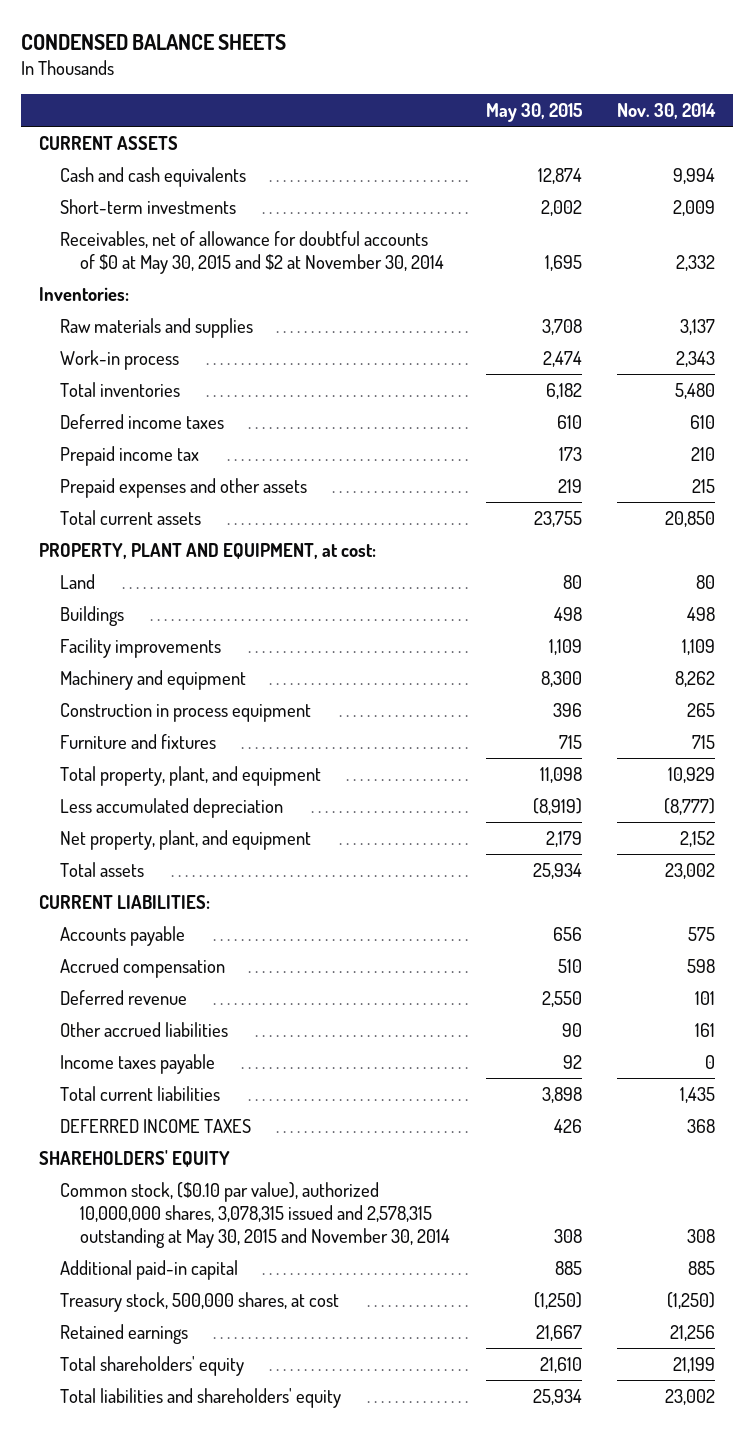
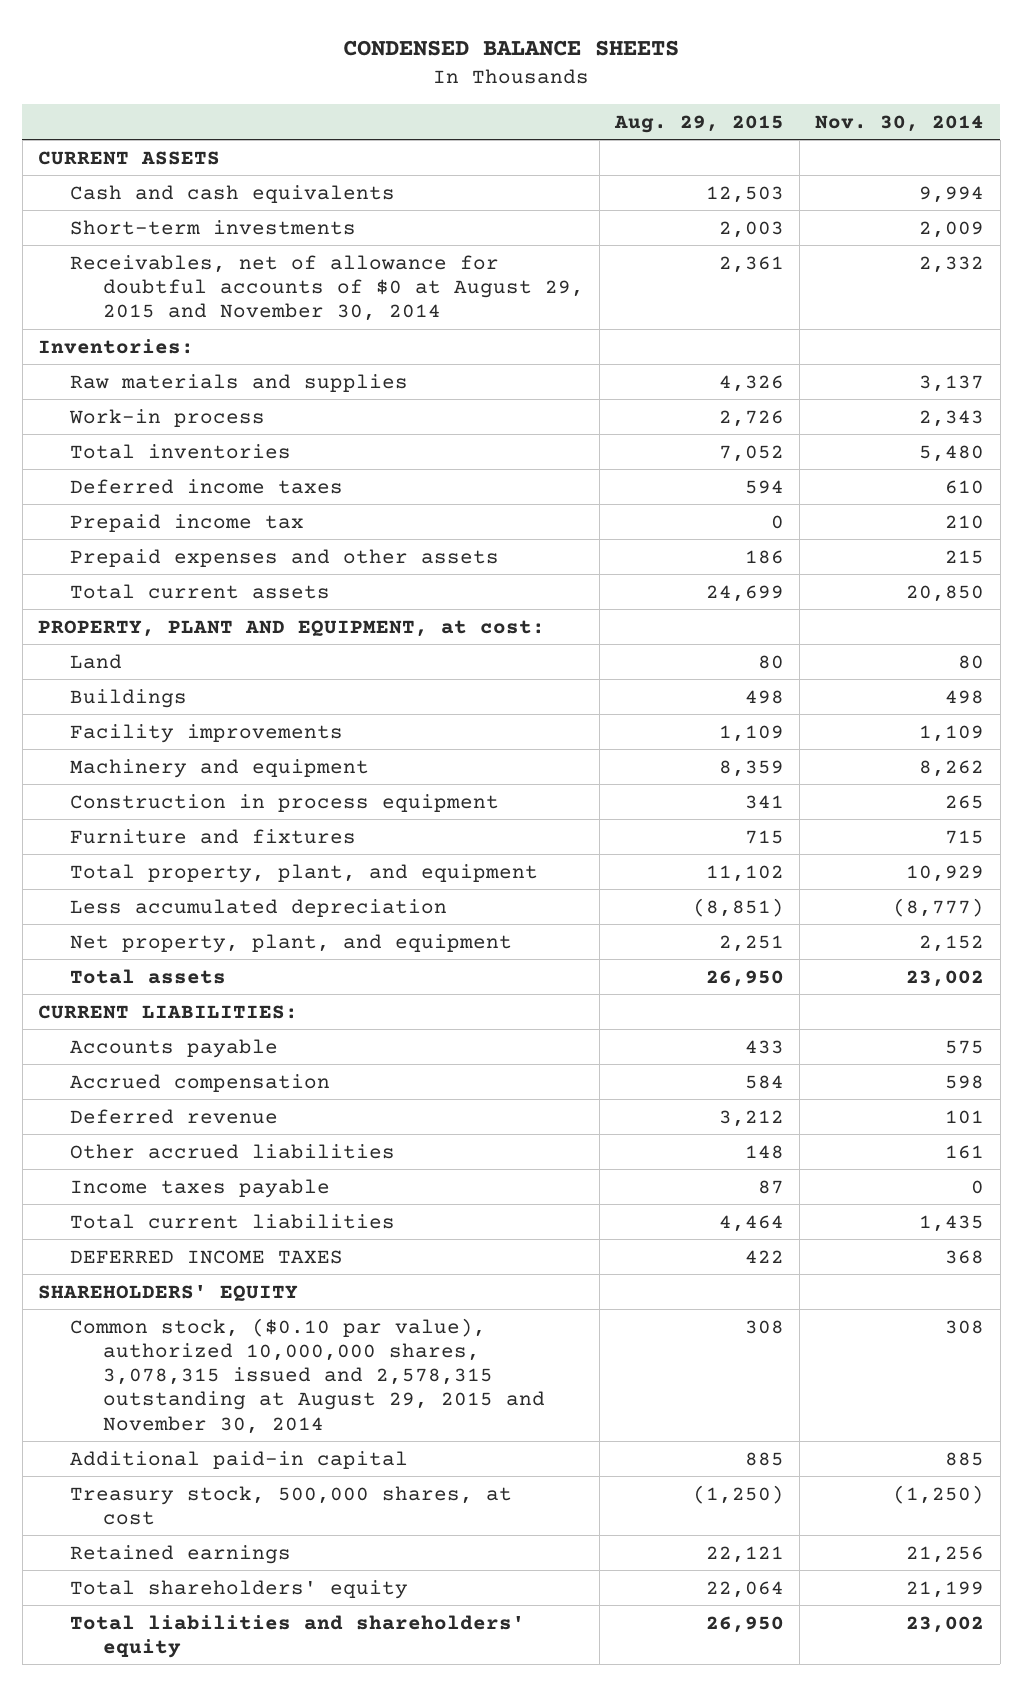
- | May 30, 2015 | Nov. 30, 2014
+ | Aug. 29, 2015 | Nov. 30, 2014
- Receivables, net of allowance for doubtful accounts of $0 at May 30, 2015 and $2 at November 30, 2014 | 1,695 | 2,332
+ Receivables, net of allowance for doubtful accounts of $0 at August 29, 2015 and November 30, 2014 | 2,361 | 2,332
- Common stock, ($0.10 par value), authorized 10,000,000 shares, 3,078,315 issued and 2,578,315 outstanding at May 30, 2015 and November 30, 2014 | 308 | 308
+ Common stock, ($0.10 par value), authorized 10,000,000 shares, 3,078,315 issued and 2,578,315 outstanding at August 29, 2015 and November 30, 2014 | 308 | 308

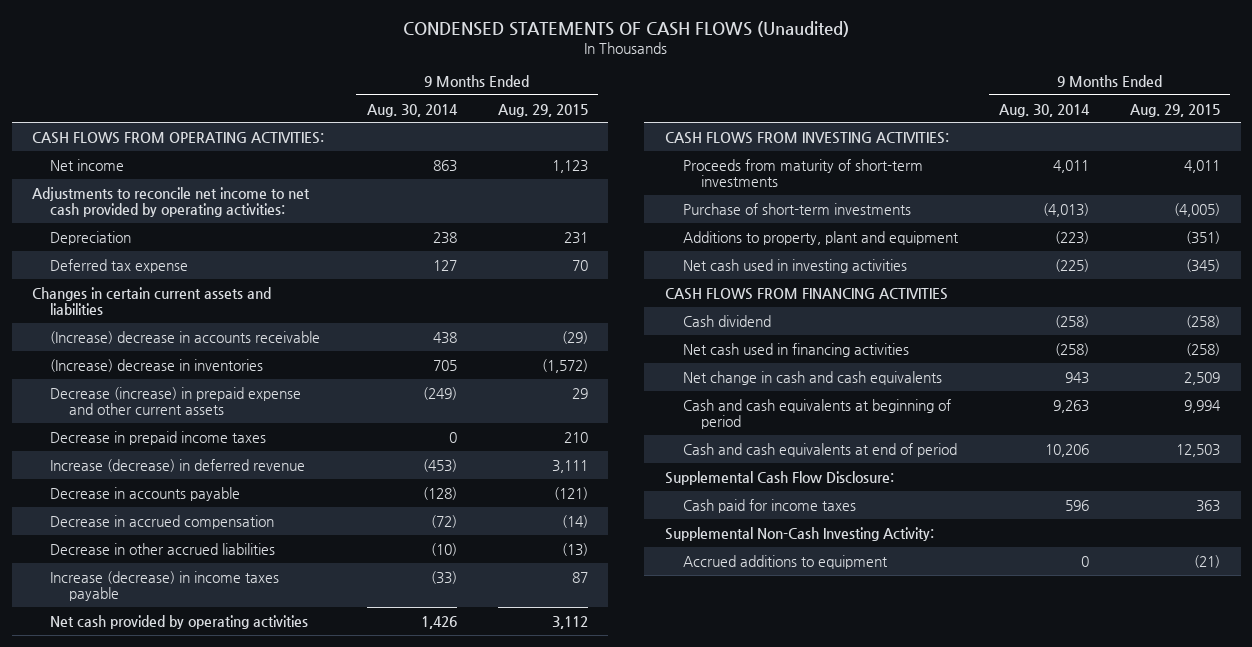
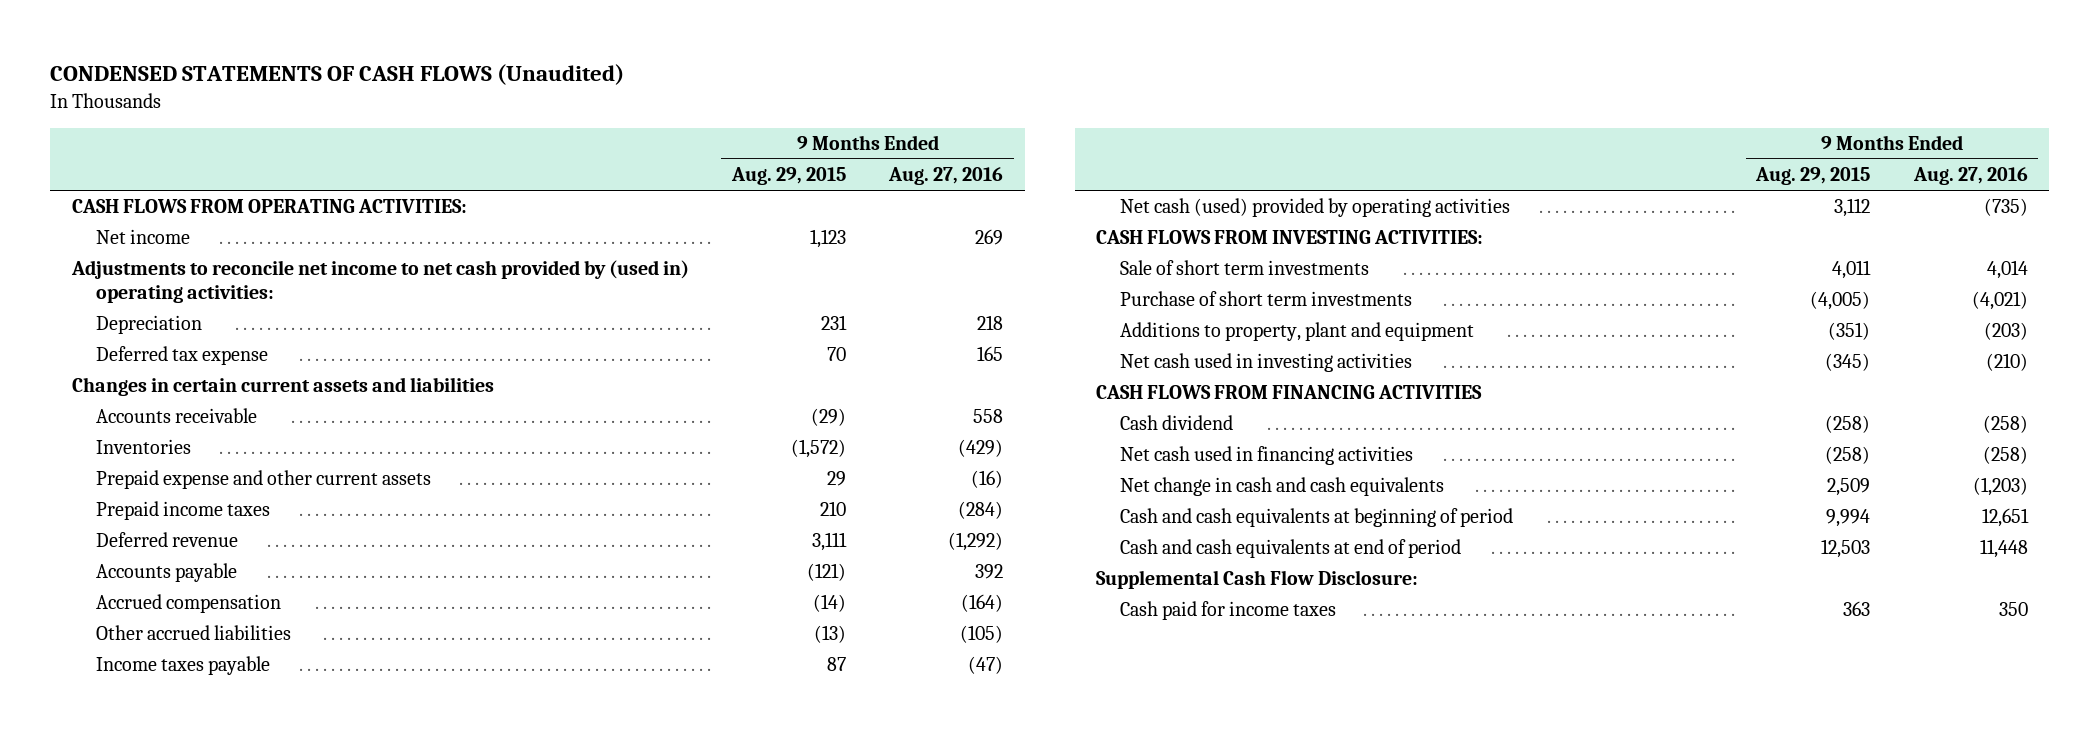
- | 9 Months Ended Aug. 30, 2014 | 9 Months Ended Aug. 29, 2015
+ | 9 Months Ended Aug. 29, 2015 | 9 Months Ended Aug. 27, 2016
- Adjustments to reconcile net income to net cash provided by operating activities:
+ Adjustments to reconcile net income to net cash provided by (used in) operating activities:
- (Increase) decrease in accounts receivable | 438 | (29)
- (Increase) decrease in inventories | 705 | (1,572)
- Decrease (increase) in prepaid expense and other current assets | (249) | 29
- Decrease in prepaid income taxes | 0 | 210
- Increase (decrease) in deferred revenue | (453) | 3,111
- Decrease in accounts payable | (128) | (121)
- Decrease in accrued compensation | (72) | (14)
- Decrease in other accrued liabilities | (10) | (13)
- Increase (decrease) in income taxes payable | (33) | 87
- Net cash provided by operating activities | 1,426 | 3,112
+ Accounts receivable | (29) | 558
+ Inventories | (1,572) | (429)
+ Prepaid expense and other current assets | 29 | (16)
+ Prepaid income taxes | 210 | (284)
+ Deferred revenue | 3,111 | (1,292)
+ Accounts payable | (121) | 392
+ Accrued compensation | (14) | (164)
+ Other accrued liabilities | (13) | (105)
+ Income taxes payable | 87 | (47)
+ Net cash (used) provided by operating activities | 3,112 | (735)
- Proceeds from maturity of short-term investments | 4,011 | 4,011
- Purchase of short-term investments | (4,013) | (4,005)
+ Sale of short term investments | 4,011 | 4,014
+ Purchase of short term investments | (4,005) | (4,021)
- Supplemental Non-Cash Investing Activity:
- Accrued additions to equipment | 0 | (21)

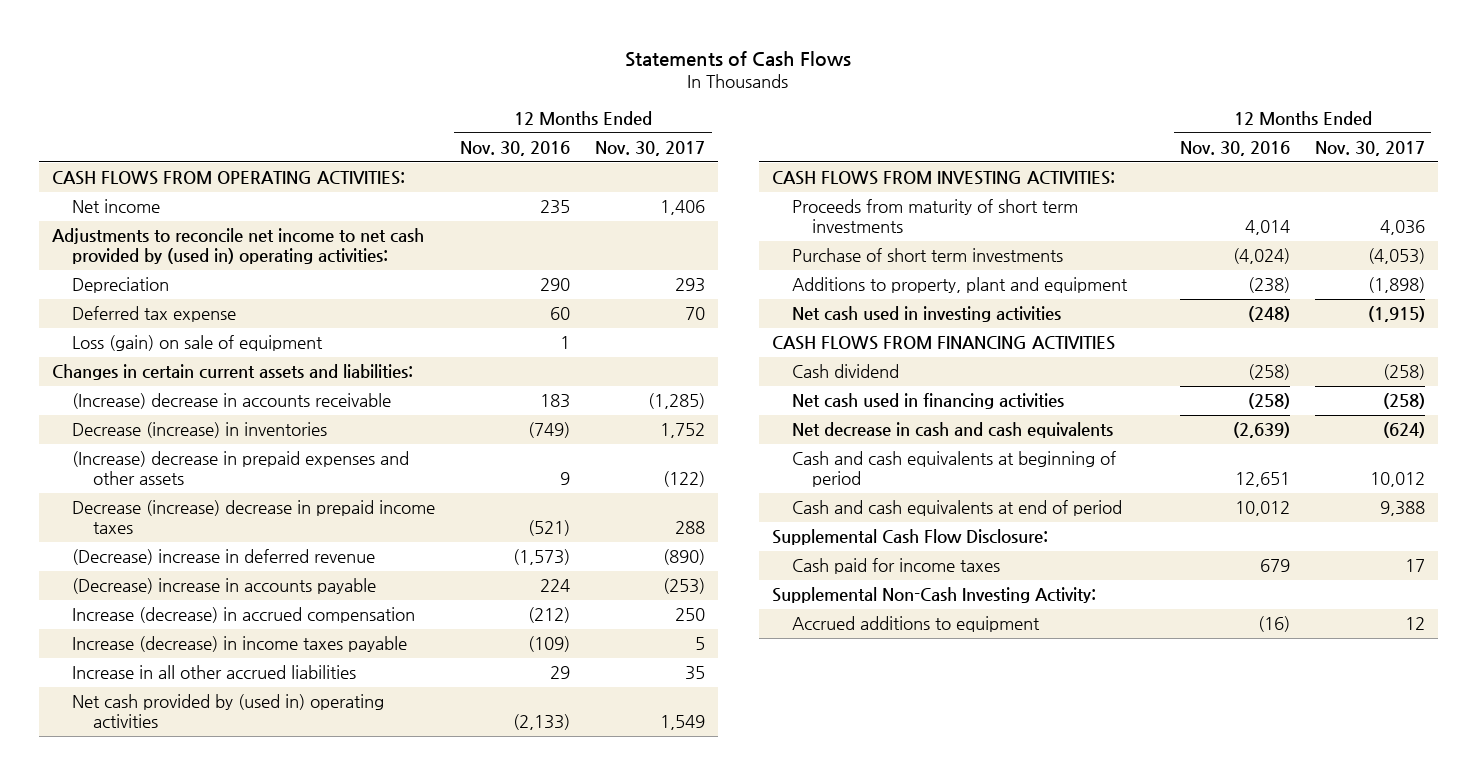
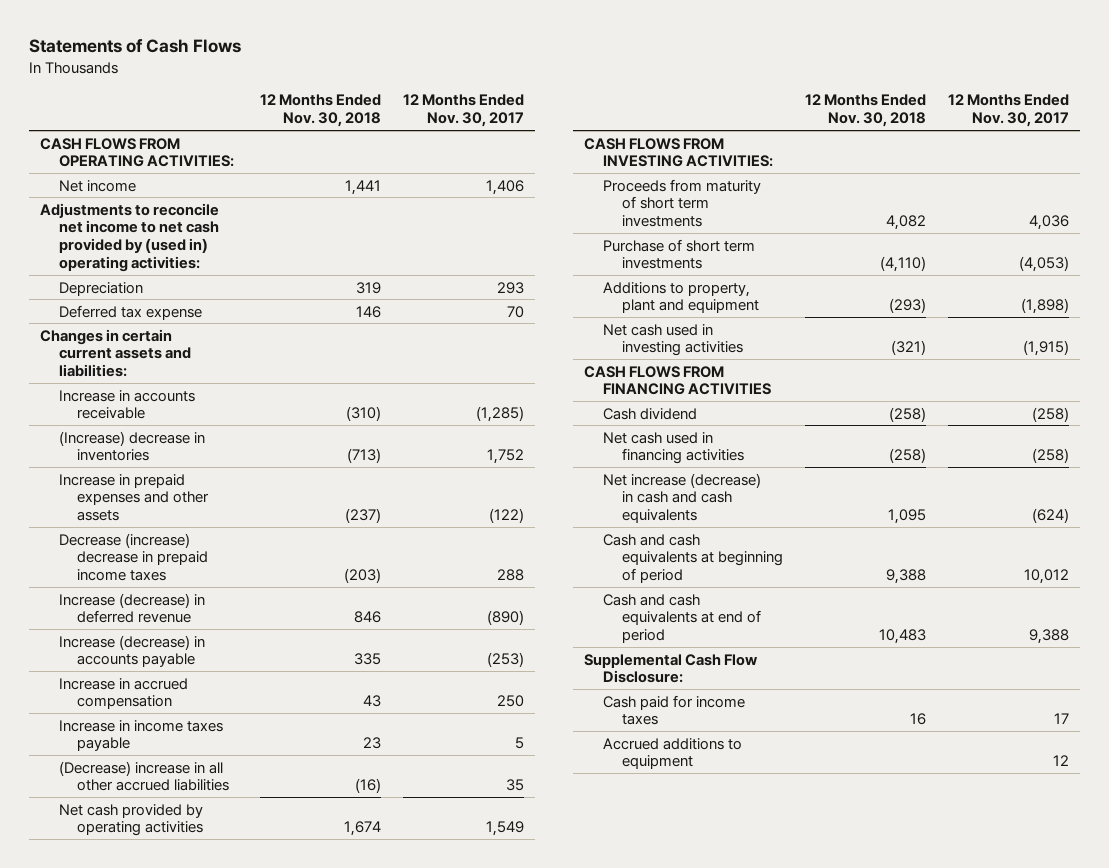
- | 12 Months Ended Nov. 30, 2016 | 12 Months Ended Nov. 30, 2017
+ | 12 Months Ended Nov. 30, 2018 | 12 Months Ended Nov. 30, 2017
- Loss (gain) on sale of equipment | 1 |
- (Increase) decrease in accounts receivable | 183 | (1,285)
- Decrease (increase) in inventories | (749) | 1,752
- (Increase) decrease in prepaid expenses and other assets | 9 | (122)
+ Increase in accounts receivable | (310) | (1,285)
+ (Increase) decrease in inventories | (713) | 1,752
+ Increase in prepaid expenses and other assets | (237) | (122)
- (Decrease) increase in deferred revenue | (1,573) | (890)
- (Decrease) increase in accounts payable | 224 | (253)
- Increase (decrease) in accrued compensation | (212) | 250
- Increase (decrease) in income taxes payable | (109) | 5
- Increase in all other accrued liabilities | 29 | 35
- Net cash provided by (used in) operating activities | (2,133) | 1,549
+ Increase (decrease) in deferred revenue | 846 | (890)
+ Increase (decrease) in accounts payable | 335 | (253)
+ Increase in accrued compensation | 43 | 250
+ Increase in income taxes payable | 23 | 5
+ (Decrease) increase in all other accrued liabilities | (16) | 35
+ Net cash provided by operating activities | 1,674 | 1,549
- Net decrease in cash and cash equivalents | (2,639) | (624)
+ Net increase (decrease) in cash and cash equivalents | 1,095 | (624)
- Supplemental Non-Cash Investing Activity:

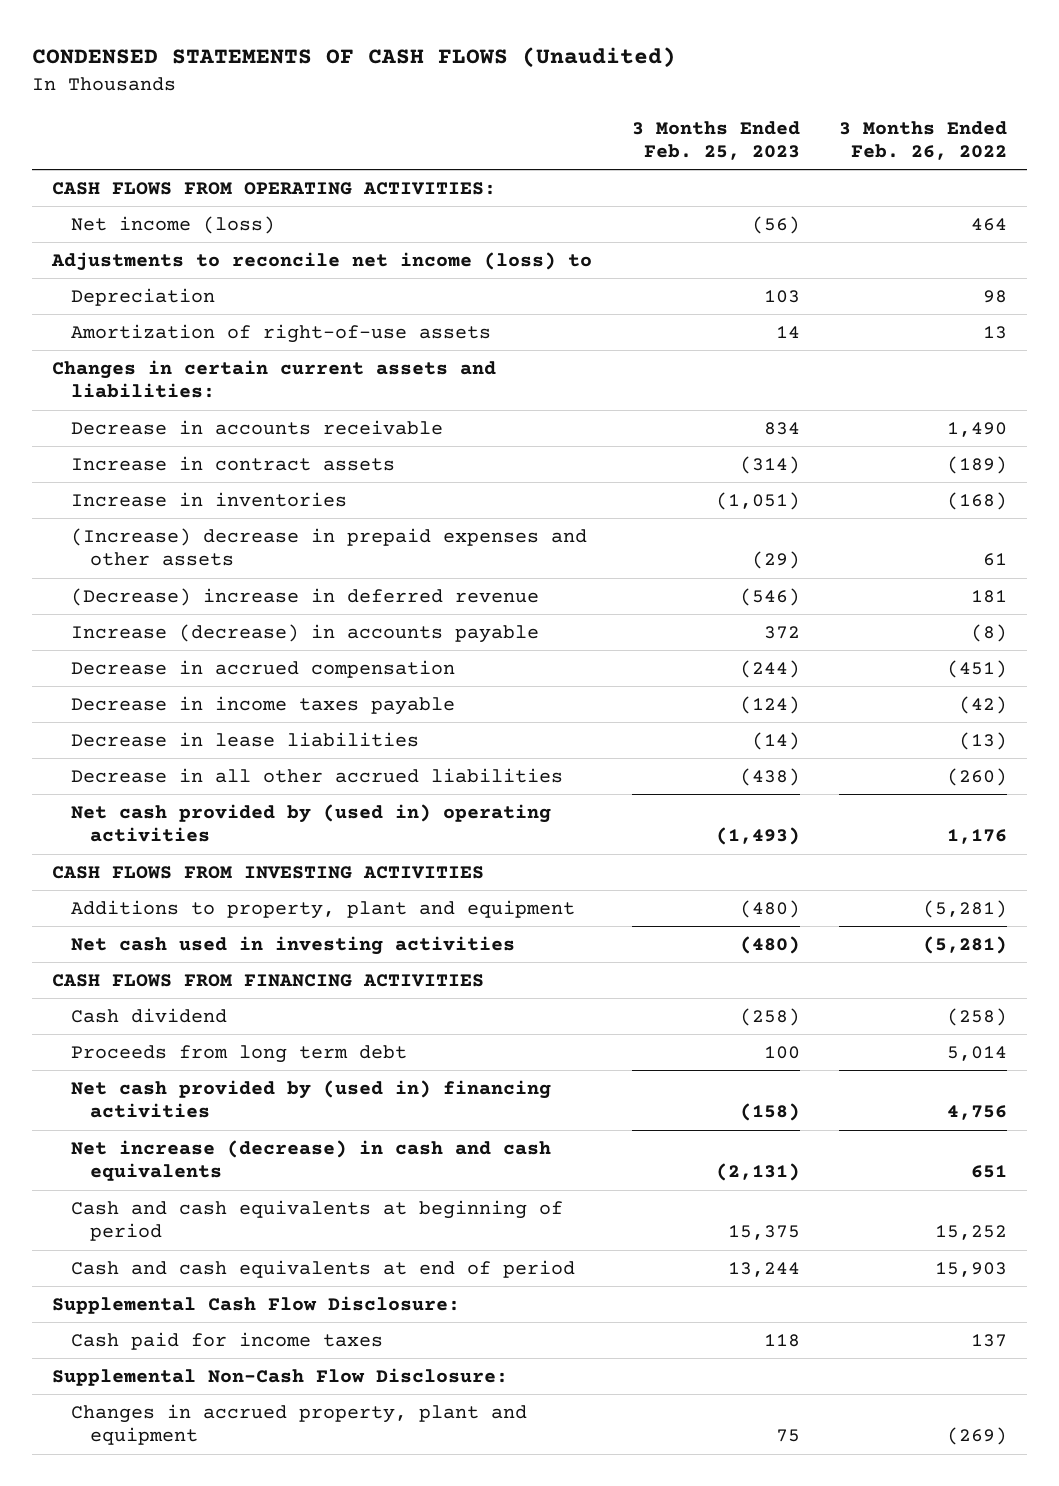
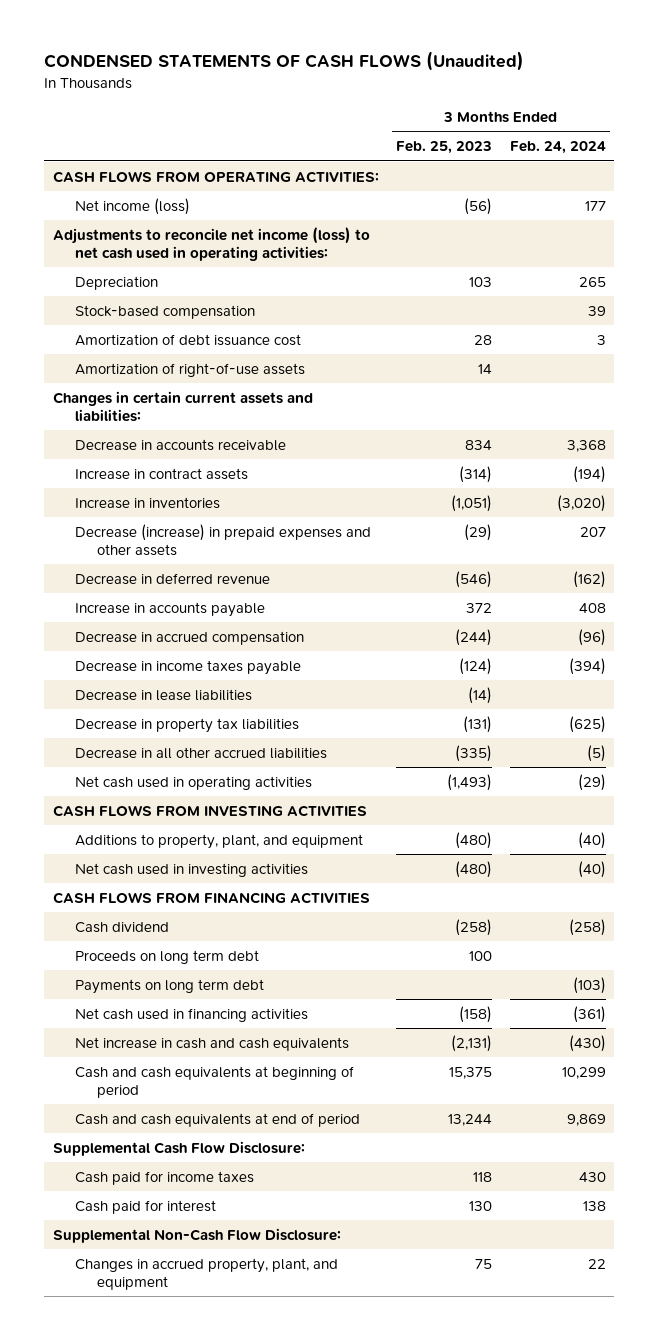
- | 3 Months Ended Feb. 25, 2023 | 3 Months Ended Feb. 26, 2022
+ | 3 Months Ended Feb. 25, 2023 | 3 Months Ended Feb. 24, 2024
- Adjustments to reconcile net income (loss) to
+ Adjustments to reconcile net income (loss) to net cash used in operating activities:
+ Stock-based compensation | | 39
+ Amortization of debt issuance cost | 28 | 3
- (Increase) decrease in prepaid expenses and other assets | (29) | 61
- (Decrease) increase in deferred revenue | (546) | 181
- Increase (decrease) in accounts payable | 372 | (8)
+ Decrease (increase) in prepaid expenses and other assets | (29) | 207
+ Decrease in deferred revenue | (546) | (162)
+ Increase in accounts payable | 372 | 408
- Decrease in all other accrued liabilities | (438) | (260)
- Net cash provided by (used in) operating activities | (1,493) | 1,176
+ Decrease in property tax liabilities | (131) | (625)
+ Decrease in all other accrued liabilities | (335) | (5)
+ Net cash used in operating activities | (1,493) | (29)
- Additions to property, plant and equipment | (480) | (5,281)
+ Additions to property, plant, and equipment | (480) | (40)
- Proceeds from long term debt | 100 | 5,014
- Net cash provided by (used in) financing activities | (158) | 4,756
- Net increase (decrease) in cash and cash equivalents | (2,131) | 651
+ Proceeds on long term debt | 100 |
+ Payments on long term debt | | (103)
+ Net cash used in financing activities | (158) | (361)
+ Net increase in cash and cash equivalents | (2,131) | (430)
+ Cash paid for interest | 130 | 138
- Changes in accrued property, plant and equipment | 75 | (269)
+ Changes in accrued property, plant, and equipment | 75 | 22

